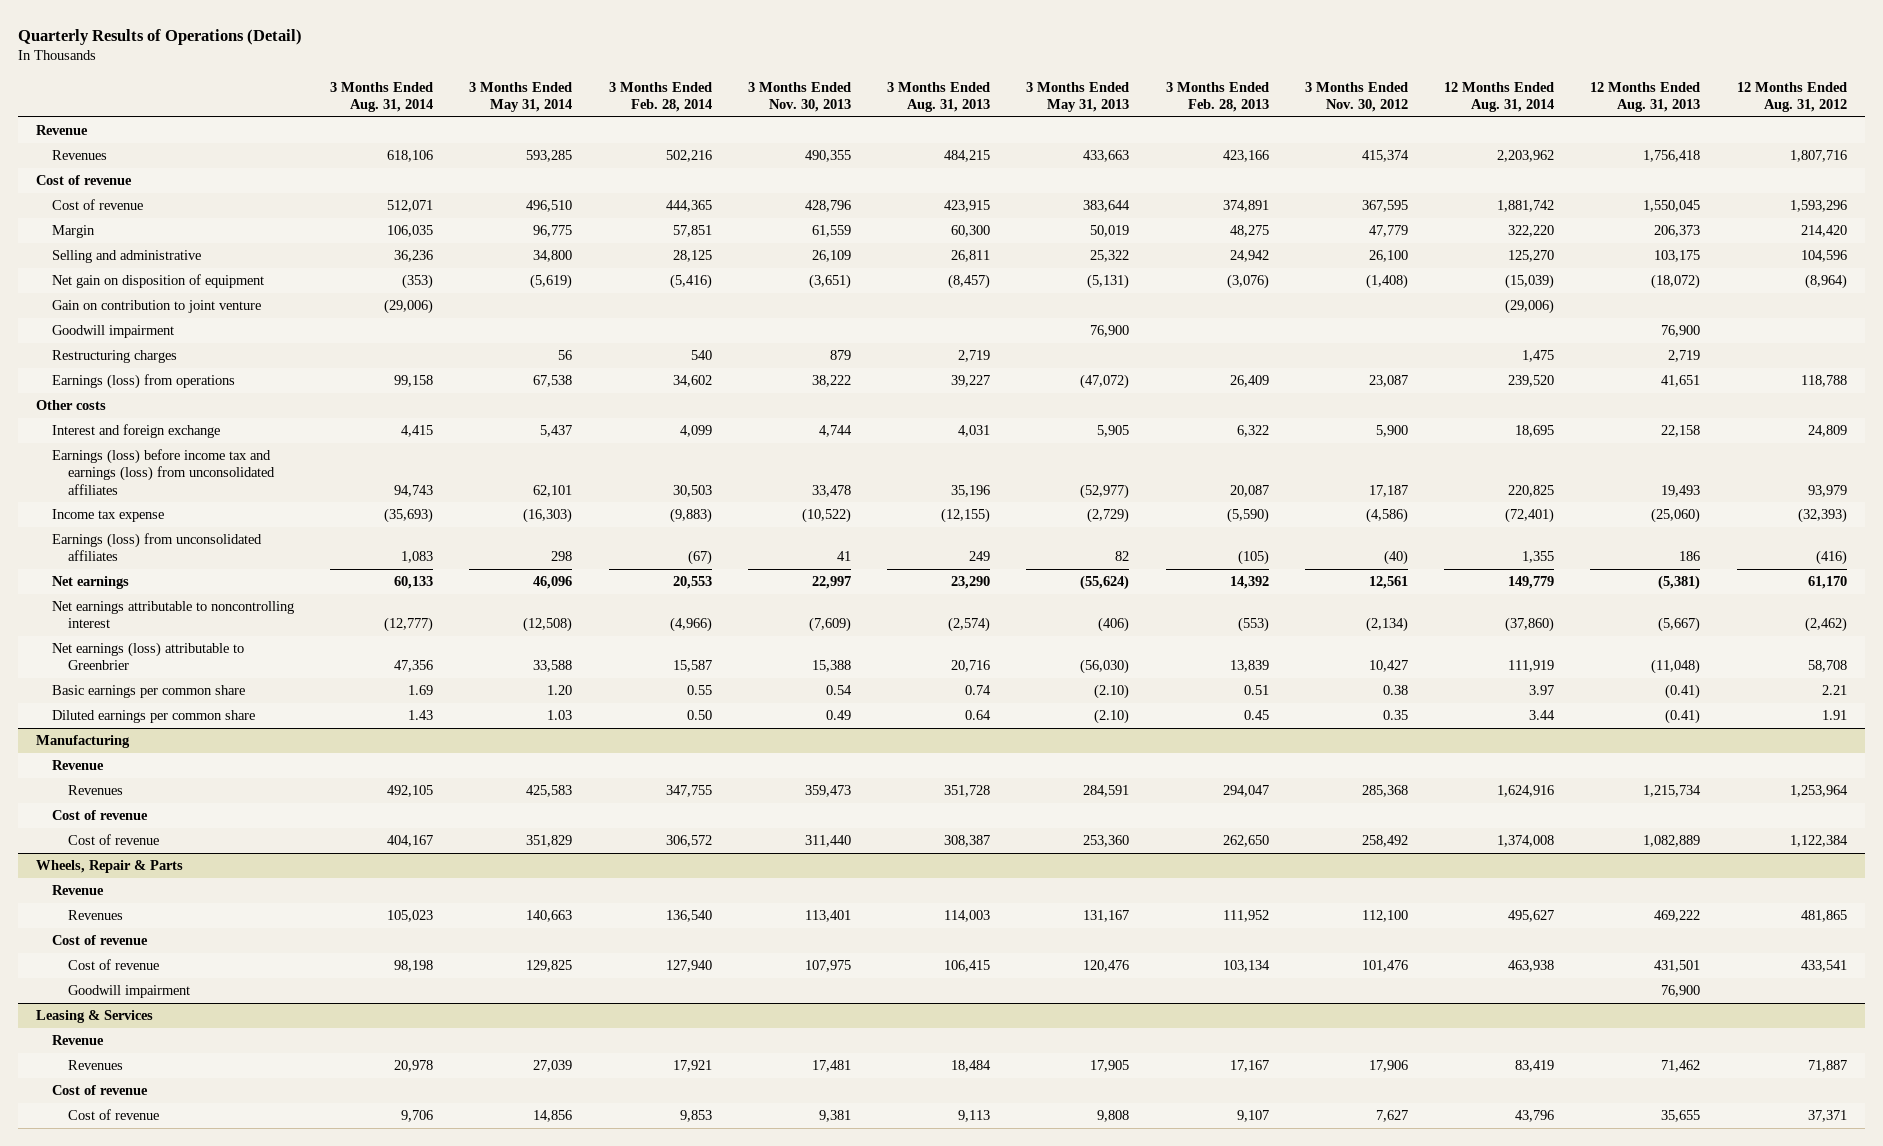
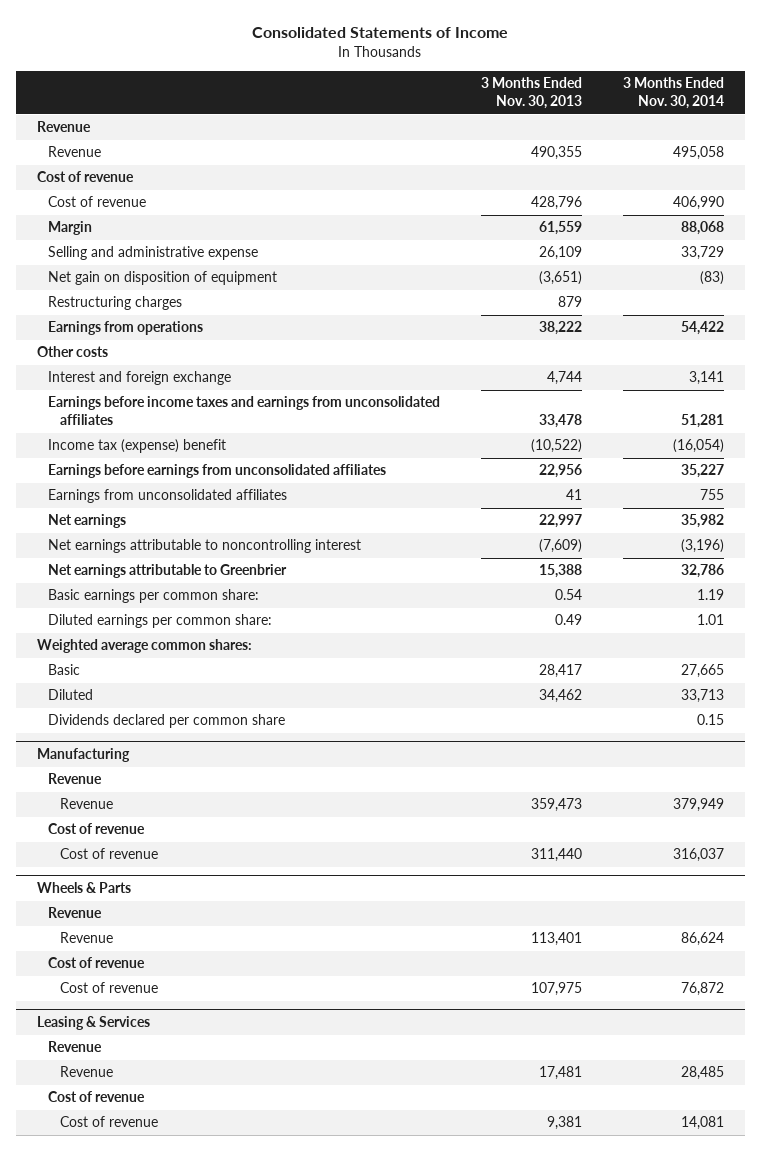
- Quarterly Results of Operations (Detail)
+ Consolidated Statements of Income
- | 3 Months Ended Aug. 31, 2014 | 3 Months Ended May 31, 2014 | 3 Months Ended Feb. 28, 2014 | 3 Months Ended Nov. 30, 2013 | 3 Months Ended Aug. 31, 2013 | 3 Months Ended May 31, 2013 | 3 Months Ended Feb. 28, 2013 | 3 Months Ended Nov. 30, 2012 | 12 Months Ended Aug. 31, 2014 | 12 Months Ended Aug. 31, 2013 | 12 Months Ended Aug. 31, 2012
+ | 3 Months Ended Nov. 30, 2013 | 3 Months Ended Nov. 30, 2014
- Revenues | 618,106 | 593,285 | 502,216 | 490,355 | 484,215 | 433,663 | 423,166 | 415,374 | 2,203,962 | 1,756,418 | 1,807,716
+ Revenue | 490,355 | 495,058
- Selling and administrative | 36,236 | 34,800 | 28,125 | 26,109 | 26,811 | 25,322 | 24,942 | 26,100 | 125,270 | 103,175 | 104,596
+ Selling and administrative expense | 26,109 | 33,729
- Gain on contribution to joint venture | (29,006) | | | | | | | | (29,006) | |
- Goodwill impairment | | | | | | 76,900 | | | | 76,900 |
- Earnings (loss) from operations | 99,158 | 67,538 | 34,602 | 38,222 | 39,227 | (47,072) | 26,409 | 23,087 | 239,520 | 41,651 | 118,788
+ Earnings from operations | 38,222 | 54,422
- Earnings (loss) before income tax and earnings (loss) from unconsolidated affiliates | 94,743 | 62,101 | 30,503 | 33,478 | 35,196 | (52,977) | 20,087 | 17,187 | 220,825 | 19,493 | 93,979
- Income tax expense | (35,693) | (16,303) | (9,883) | (10,522) | (12,155) | (2,729) | (5,590) | (4,586) | (72,401) | (25,060) | (32,393)
- Earnings (loss) from unconsolidated affiliates | 1,083 | 298 | (67) | 41 | 249 | 82 | (105) | (40) | 1,355 | 186 | (416)
+ Earnings before income taxes and earnings from unconsolidated affiliates | 33,478 | 51,281
+ Income tax (expense) benefit | (10,522) | (16,054)
+ Earnings before earnings from unconsolidated affiliates | 22,956 | 35,227
+ Earnings from unconsolidated affiliates | 41 | 755
- Net earnings (loss) attributable to Greenbrier | 47,356 | 33,588 | 15,587 | 15,388 | 20,716 | (56,030) | 13,839 | 10,427 | 111,919 | (11,048) | 58,708
- Basic earnings per common share | 1.69 | 1.20 | 0.55 | 0.54 | 0.74 | (2.10) | 0.51 | 0.38 | 3.97 | (0.41) | 2.21
- Diluted earnings per common share | 1.43 | 1.03 | 0.50 | 0.49 | 0.64 | (2.10) | 0.45 | 0.35 | 3.44 | (0.41) | 1.91
+ Net earnings attributable to Greenbrier | 15,388 | 32,786
+ Basic earnings per common share: | 0.54 | 1.19
+ Diluted earnings per common share: | 0.49 | 1.01
+ Weighted average common shares:
+ Basic | 28,417 | 27,665
+ Diluted | 34,462 | 33,713
+ Dividends declared per common share | | 0.15
@ Manufacturing
- Revenues | 492,105 | 425,583 | 347,755 | 359,473 | 351,728 | 284,591 | 294,047 | 285,368 | 1,624,916 | 1,215,734 | 1,253,964
+ Revenue | 359,473 | 379,949
- Wheels, Repair & Parts
+ Wheels & Parts
- Revenues | 105,023 | 140,663 | 136,540 | 113,401 | 114,003 | 131,167 | 111,952 | 112,100 | 495,627 | 469,222 | 481,865
+ Revenue | 113,401 | 86,624
- Goodwill impairment | | | | | | | | | | 76,900 |
@ Leasing & Services
- Revenues | 20,978 | 27,039 | 17,921 | 17,481 | 18,484 | 17,905 | 17,167 | 17,906 | 83,419 | 71,462 | 71,887
+ Revenue | 17,481 | 28,485

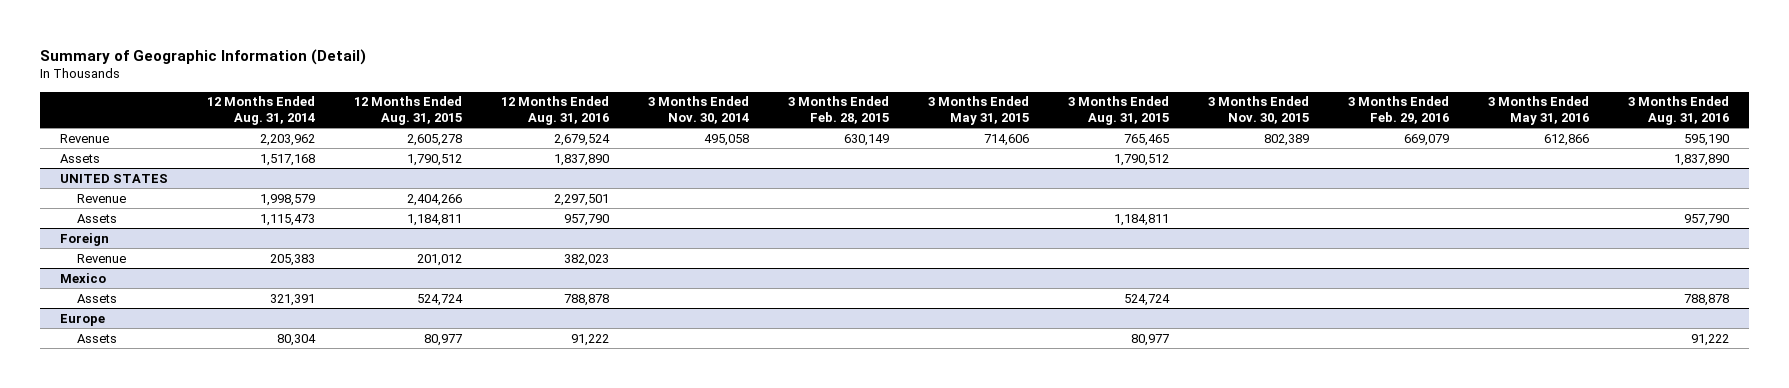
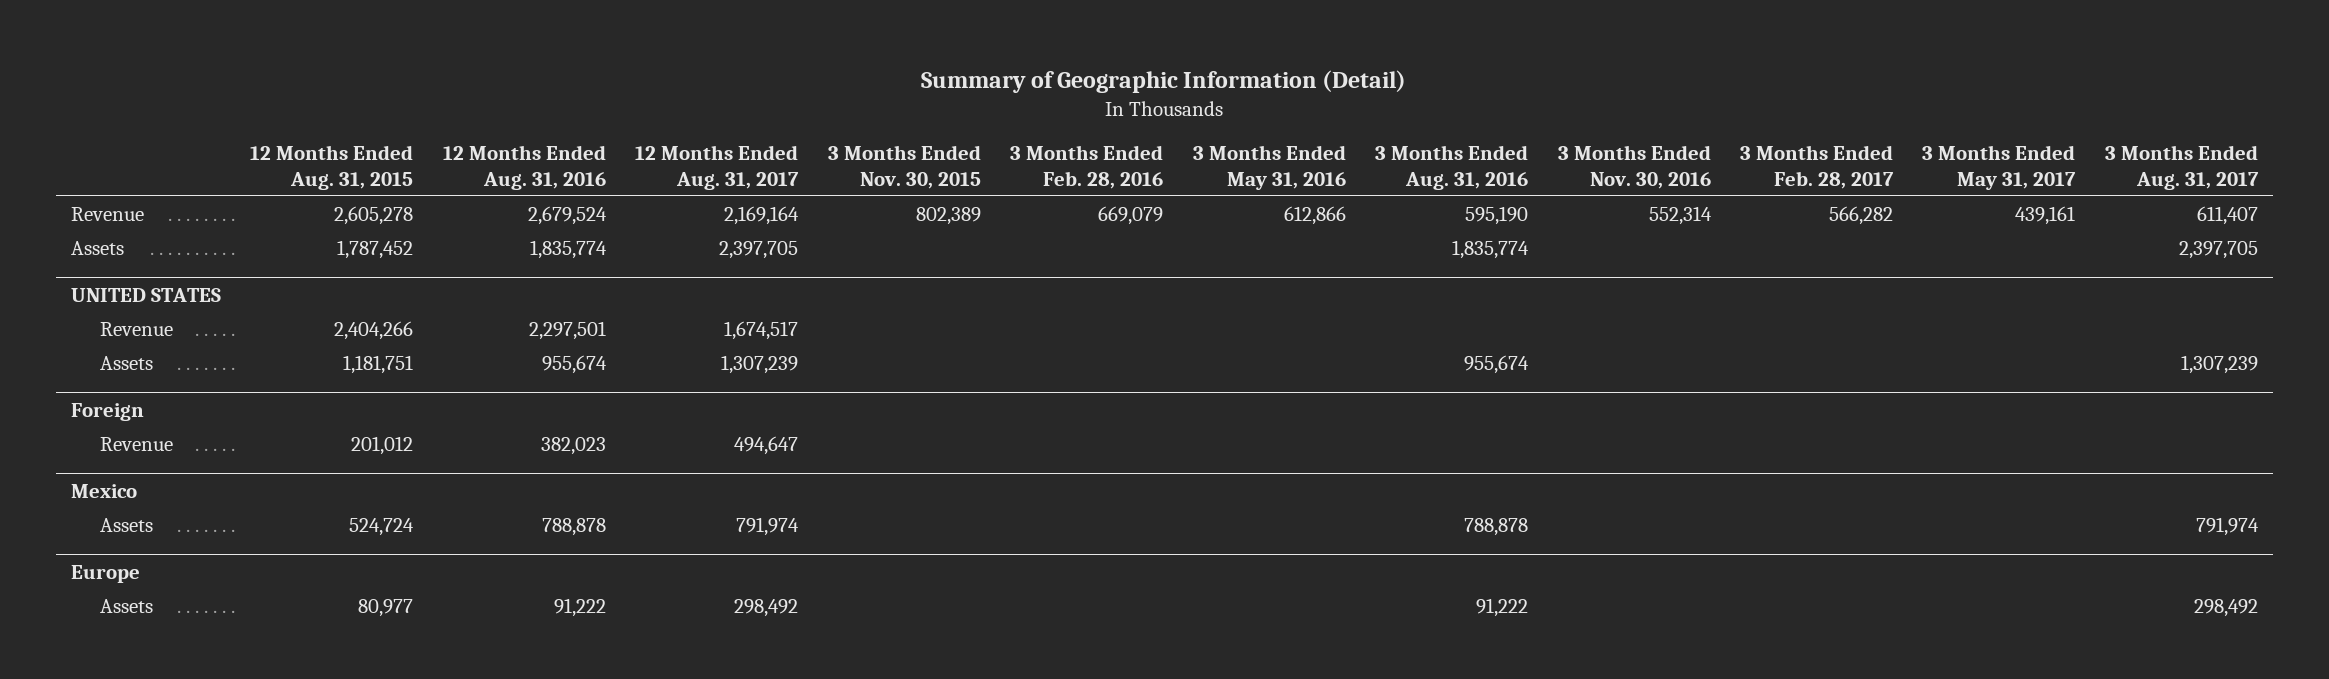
- | 12 Months Ended Aug. 31, 2014 | 12 Months Ended Aug. 31, 2015 | 12 Months Ended Aug. 31, 2016 | 3 Months Ended Nov. 30, 2014 | 3 Months Ended Feb. 28, 2015 | 3 Months Ended May 31, 2015 | 3 Months Ended Aug. 31, 2015 | 3 Months Ended Nov. 30, 2015 | 3 Months Ended Feb. 29, 2016 | 3 Months Ended May 31, 2016 | 3 Months Ended Aug. 31, 2016
+ | 12 Months Ended Aug. 31, 2015 | 12 Months Ended Aug. 31, 2016 | 12 Months Ended Aug. 31, 2017 | 3 Months Ended Nov. 30, 2015 | 3 Months Ended Feb. 28, 2016 | 3 Months Ended May 31, 2016 | 3 Months Ended Aug. 31, 2016 | 3 Months Ended Nov. 30, 2016 | 3 Months Ended Feb. 28, 2017 | 3 Months Ended May 31, 2017 | 3 Months Ended Aug. 31, 2017
- Assets | 1,517,168 | 1,790,512 | 1,837,890 | | | | 1,790,512 | | | | 1,837,890
+ Assets | 1,787,452 | 1,835,774 | 2,397,705 | | | | 1,835,774 | | | | 2,397,705
@ UNITED STATES
- Assets | 1,115,473 | 1,184,811 | 957,790 | | | | 1,184,811 | | | | 957,790
+ Assets | 1,181,751 | 955,674 | 1,307,239 | | | | 955,674 | | | | 1,307,239

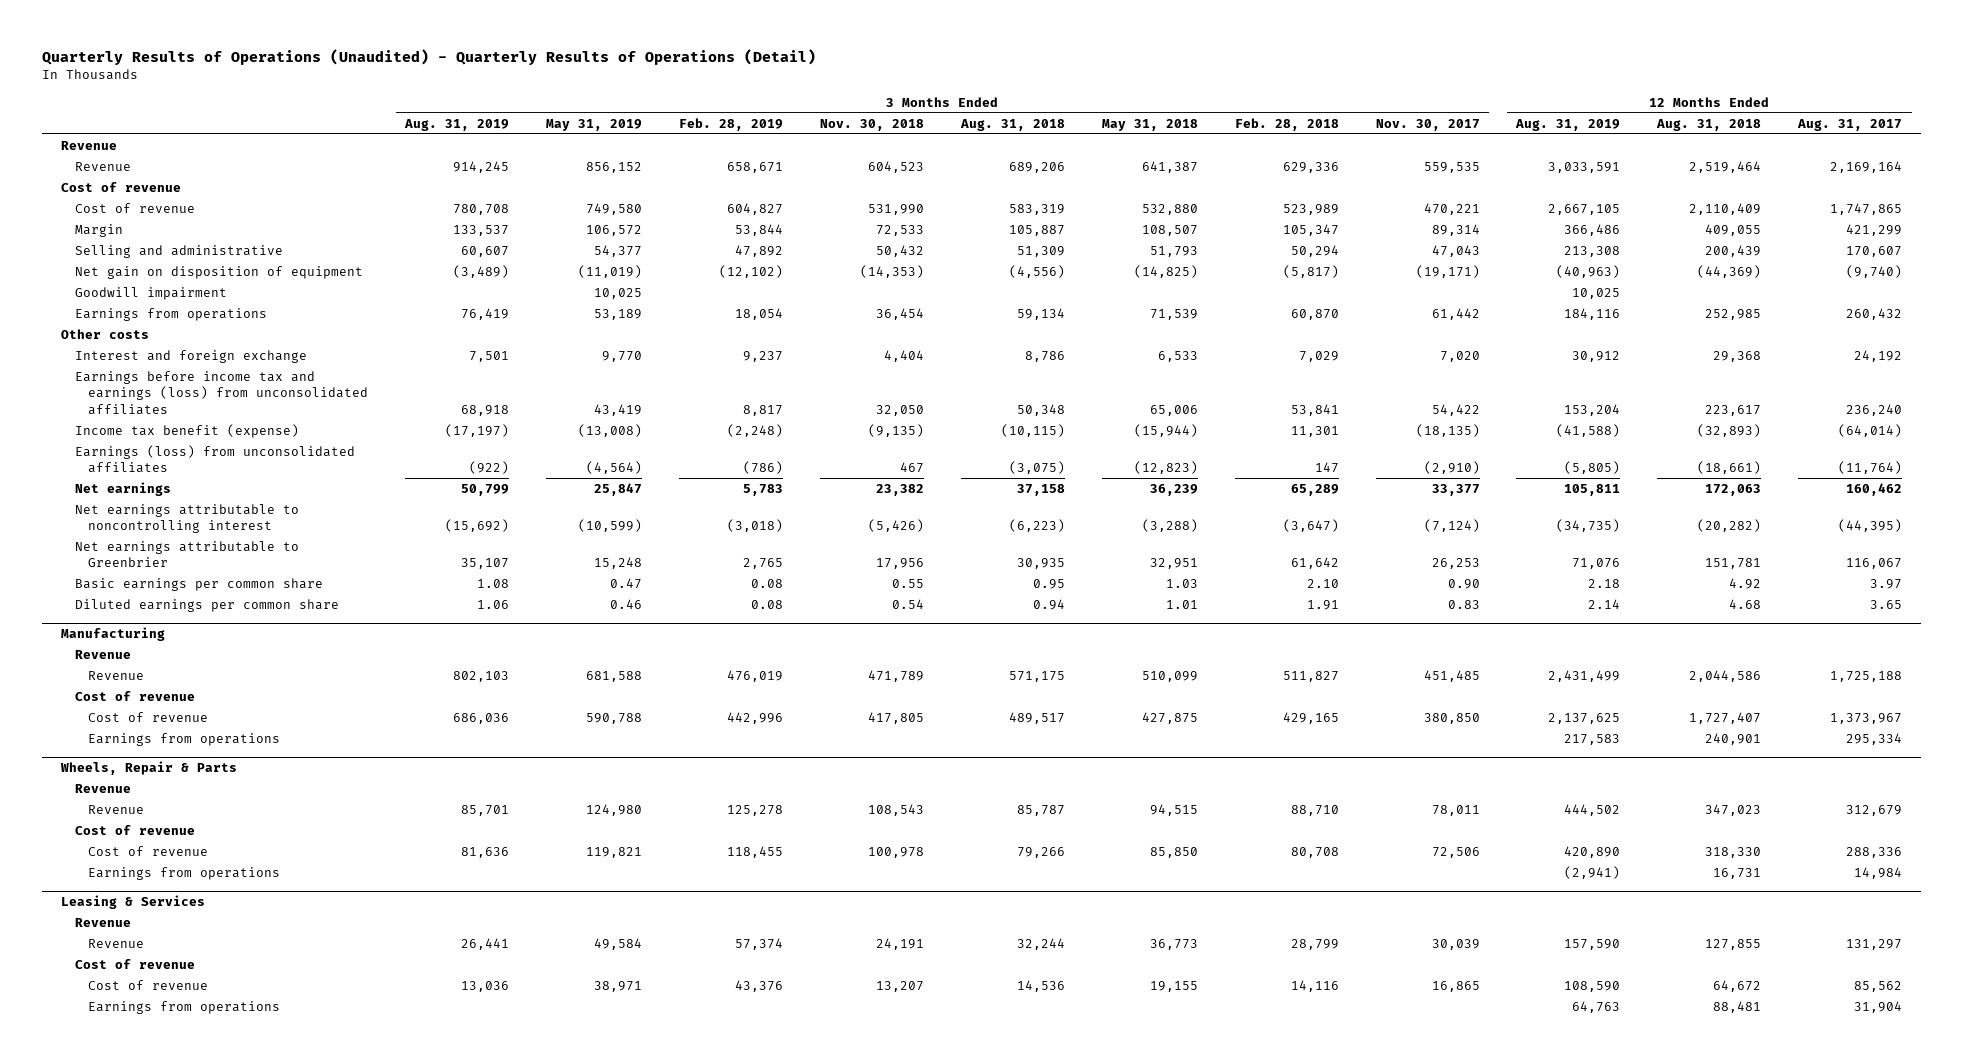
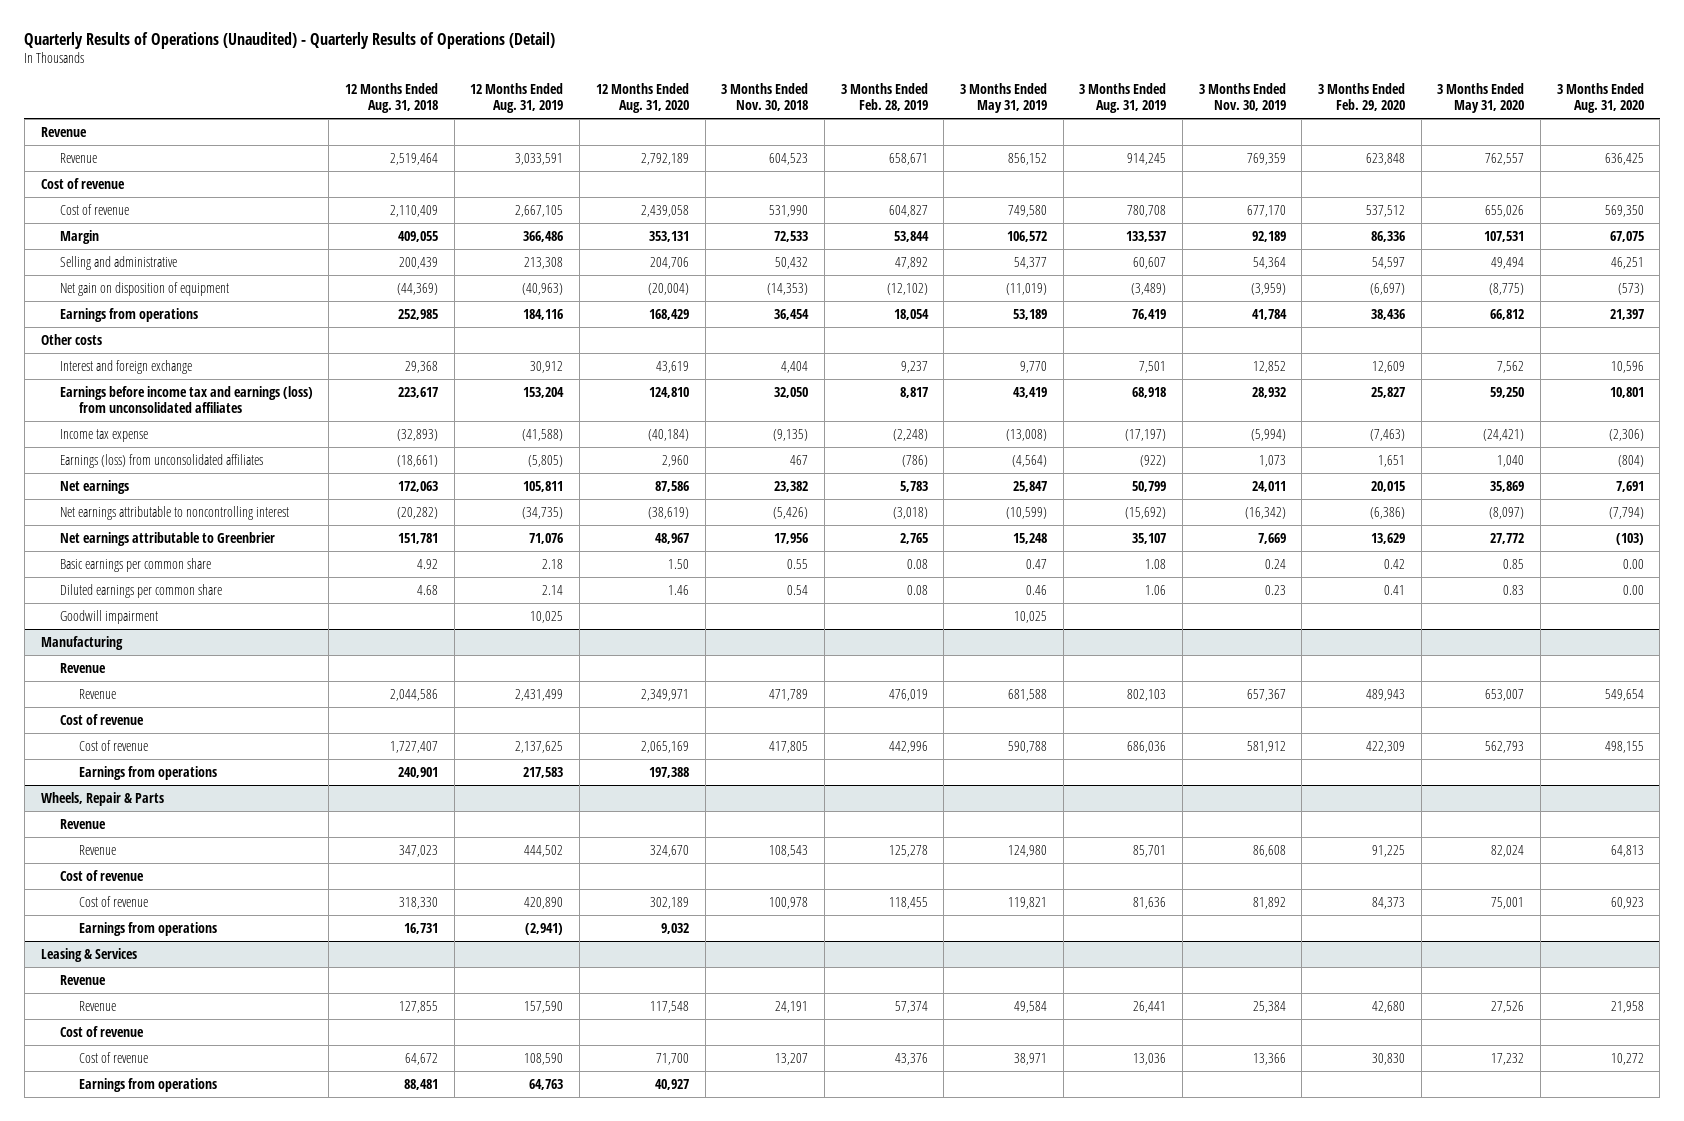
- | 3 Months Ended Aug. 31, 2019 | 3 Months Ended May 31, 2019 | 3 Months Ended Feb. 28, 2019 | 3 Months Ended Nov. 30, 2018 | 3 Months Ended Aug. 31, 2018 | 3 Months Ended May 31, 2018 | 3 Months Ended Feb. 28, 2018 | 3 Months Ended Nov. 30, 2017 | 12 Months Ended Aug. 31, 2019 | 12 Months Ended Aug. 31, 2018 | 12 Months Ended Aug. 31, 2017
+ | 12 Months Ended Aug. 31, 2018 | 12 Months Ended Aug. 31, 2019 | 12 Months Ended Aug. 31, 2020 | 3 Months Ended Nov. 30, 2018 | 3 Months Ended Feb. 28, 2019 | 3 Months Ended May 31, 2019 | 3 Months Ended Aug. 31, 2019 | 3 Months Ended Nov. 30, 2019 | 3 Months Ended Feb. 29, 2020 | 3 Months Ended May 31, 2020 | 3 Months Ended Aug. 31, 2020
- Income tax benefit (expense) | (17,197) | (13,008) | (2,248) | (9,135) | (10,115) | (15,944) | 11,301 | (18,135) | (41,588) | (32,893) | (64,014)
+ Income tax expense | (32,893) | (41,588) | (40,184) | (9,135) | (2,248) | (13,008) | (17,197) | (5,994) | (7,463) | (24,421) | (2,306)
moved down: Goodwill impairment | | 10,025 | | | | 10,025 | | | | |

